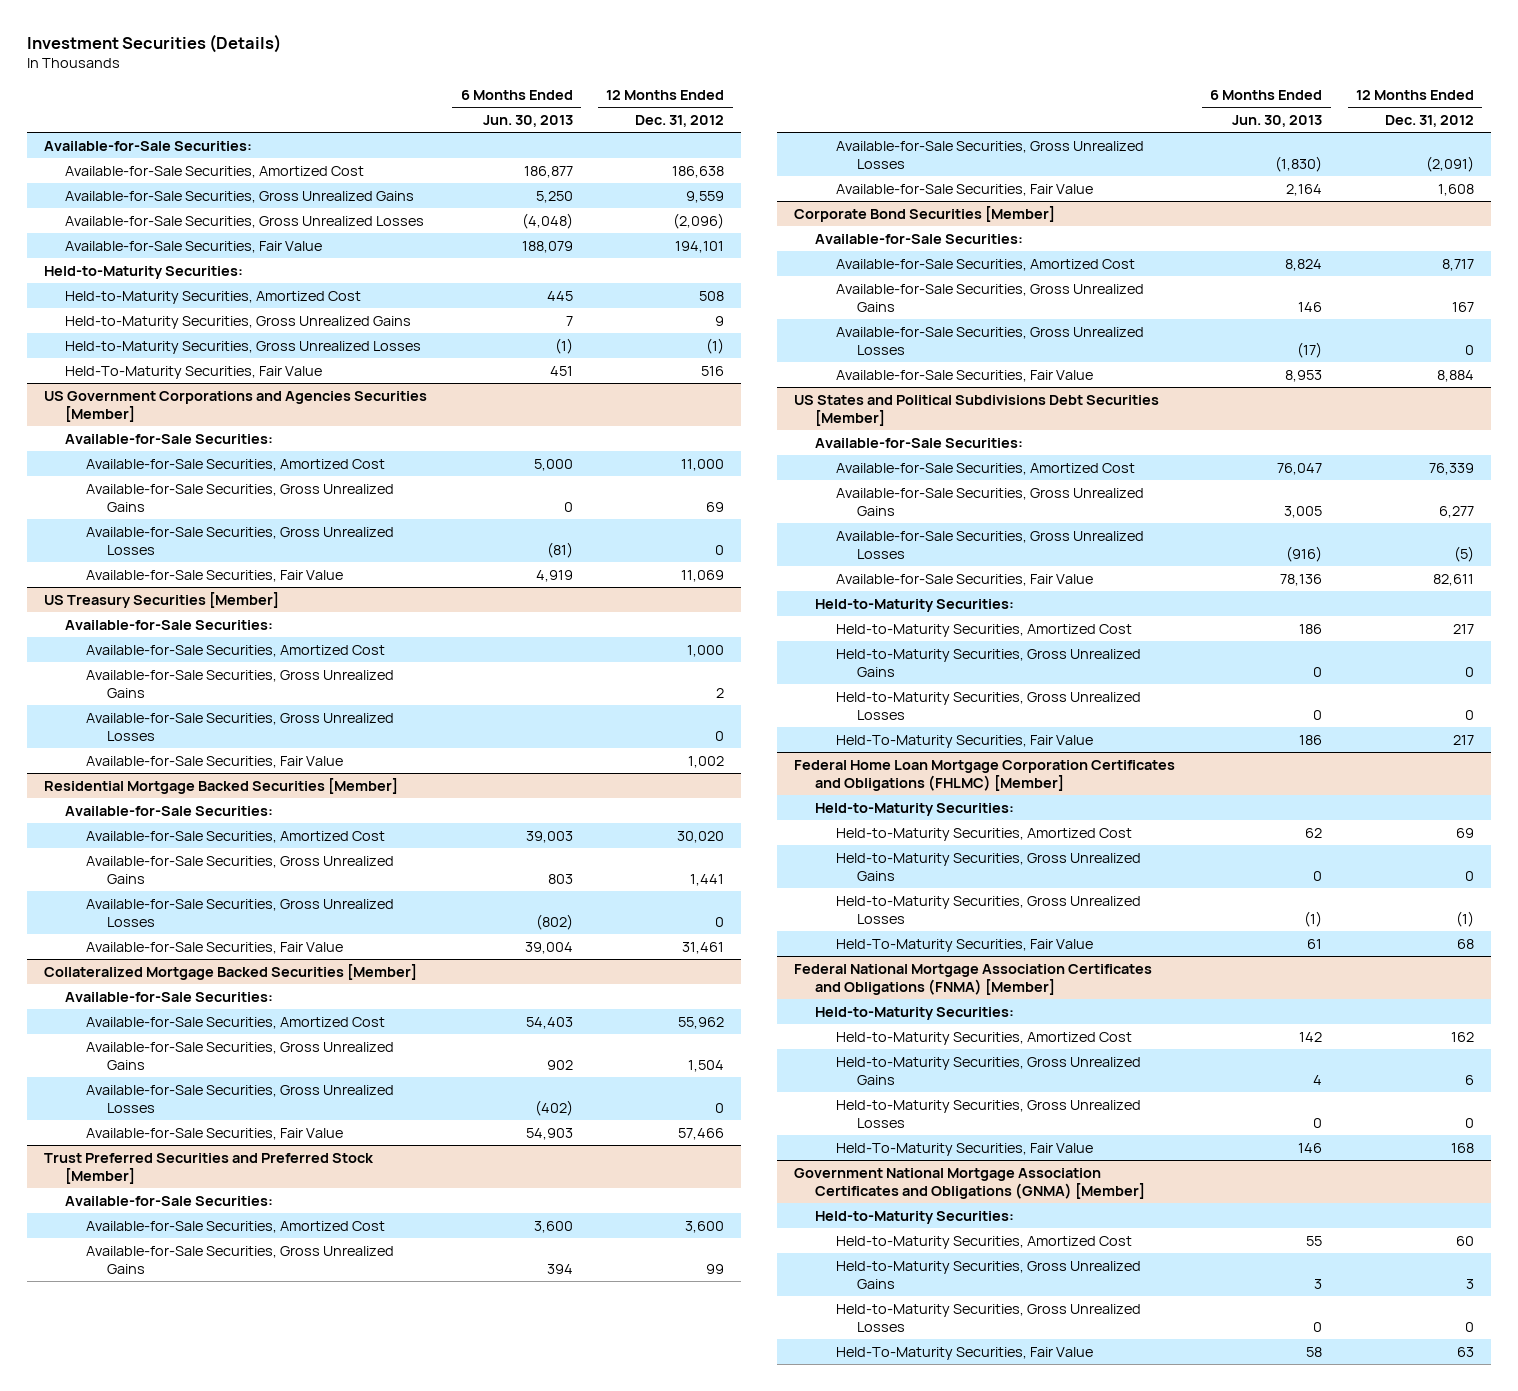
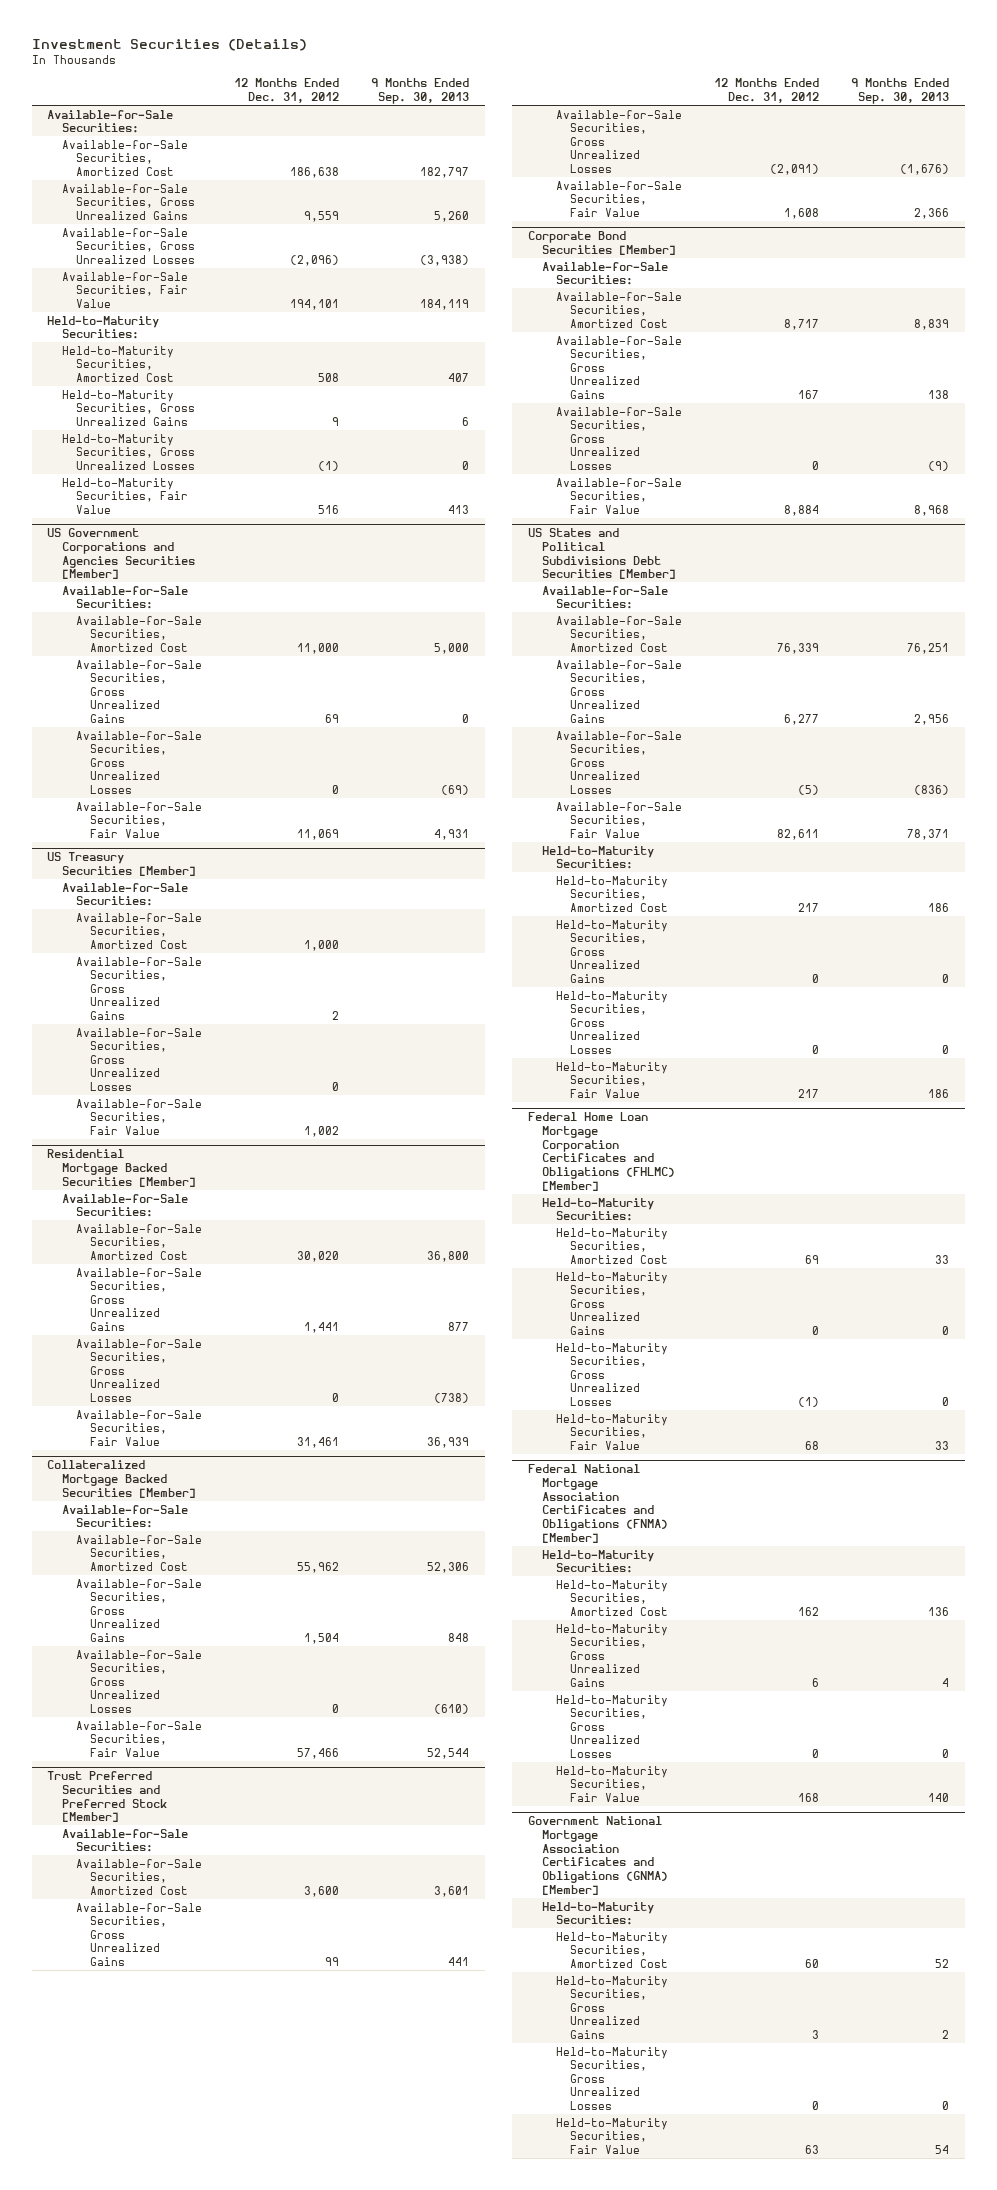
- | 6 Months Ended Jun. 30, 2013 | 12 Months Ended Dec. 31, 2012
+ | 12 Months Ended Dec. 31, 2012 | 9 Months Ended Sep. 30, 2013
- Held-To-Maturity Securities, Fair Value | 451 | 516
+ Held-to-Maturity Securities, Fair Value | 516 | 413
@ US States and Political Subdivisions Debt Securities [Member]
- Held-To-Maturity Securities, Fair Value | 186 | 217
+ Held-to-Maturity Securities, Fair Value | 217 | 186
@ Federal Home Loan Mortgage Corporation Certificates and Obligations (FHLMC) [Member]
- Held-To-Maturity Securities, Fair Value | 61 | 68
+ Held-to-Maturity Securities, Fair Value | 68 | 33
@ Federal National Mortgage Association Certificates and Obligations (FNMA) [Member]
- Held-To-Maturity Securities, Fair Value | 146 | 168
+ Held-to-Maturity Securities, Fair Value | 168 | 140
@ Government National Mortgage Association Certificates and Obligations (GNMA) [Member]
- Held-To-Maturity Securities, Fair Value | 58 | 63
+ Held-to-Maturity Securities, Fair Value | 63 | 54

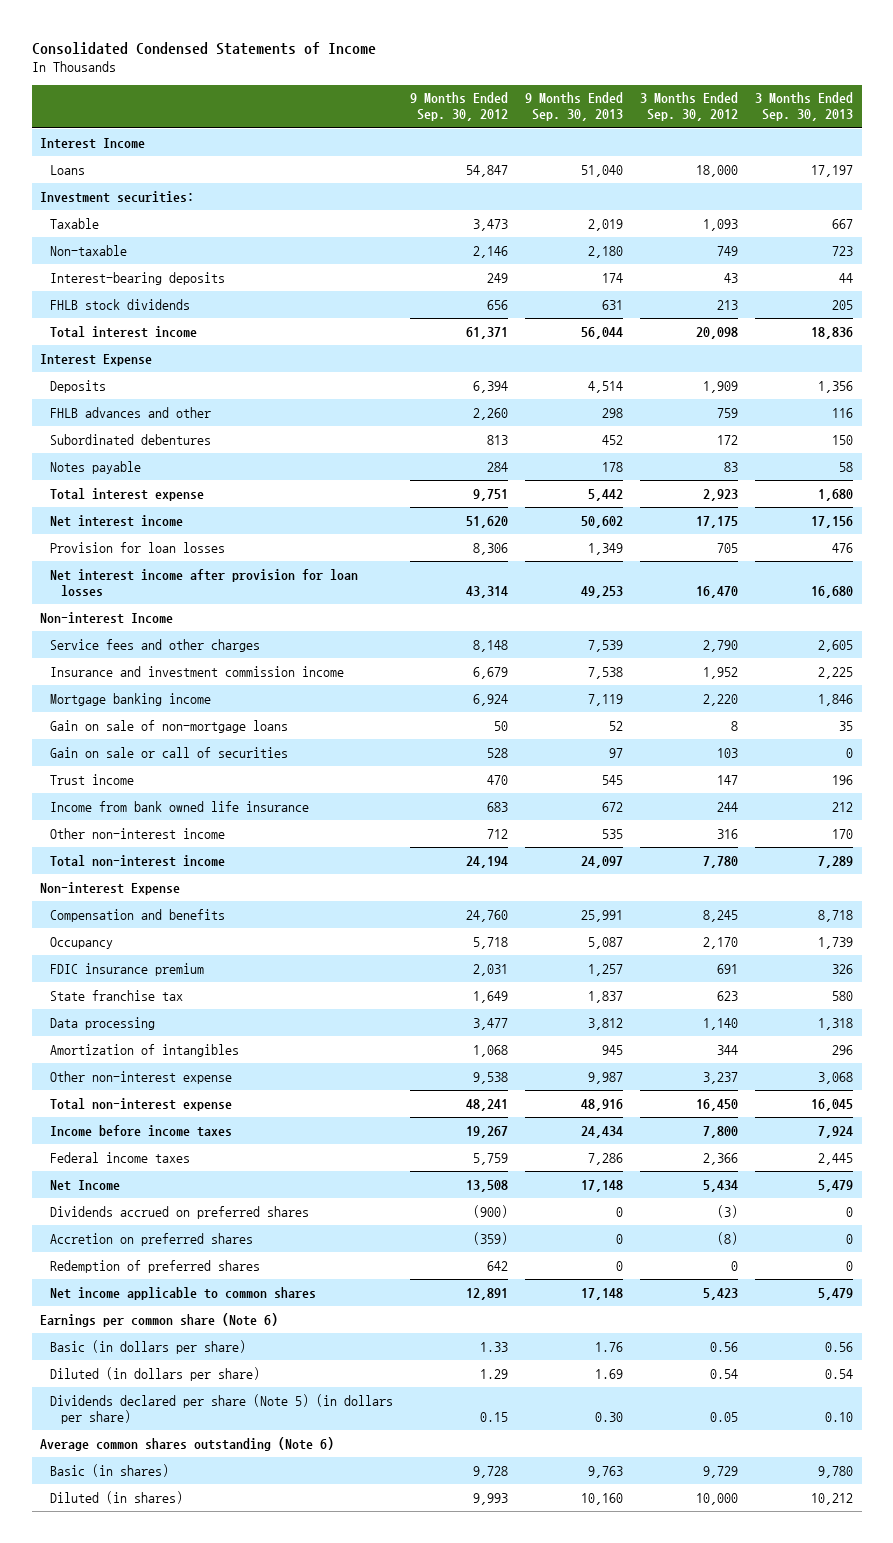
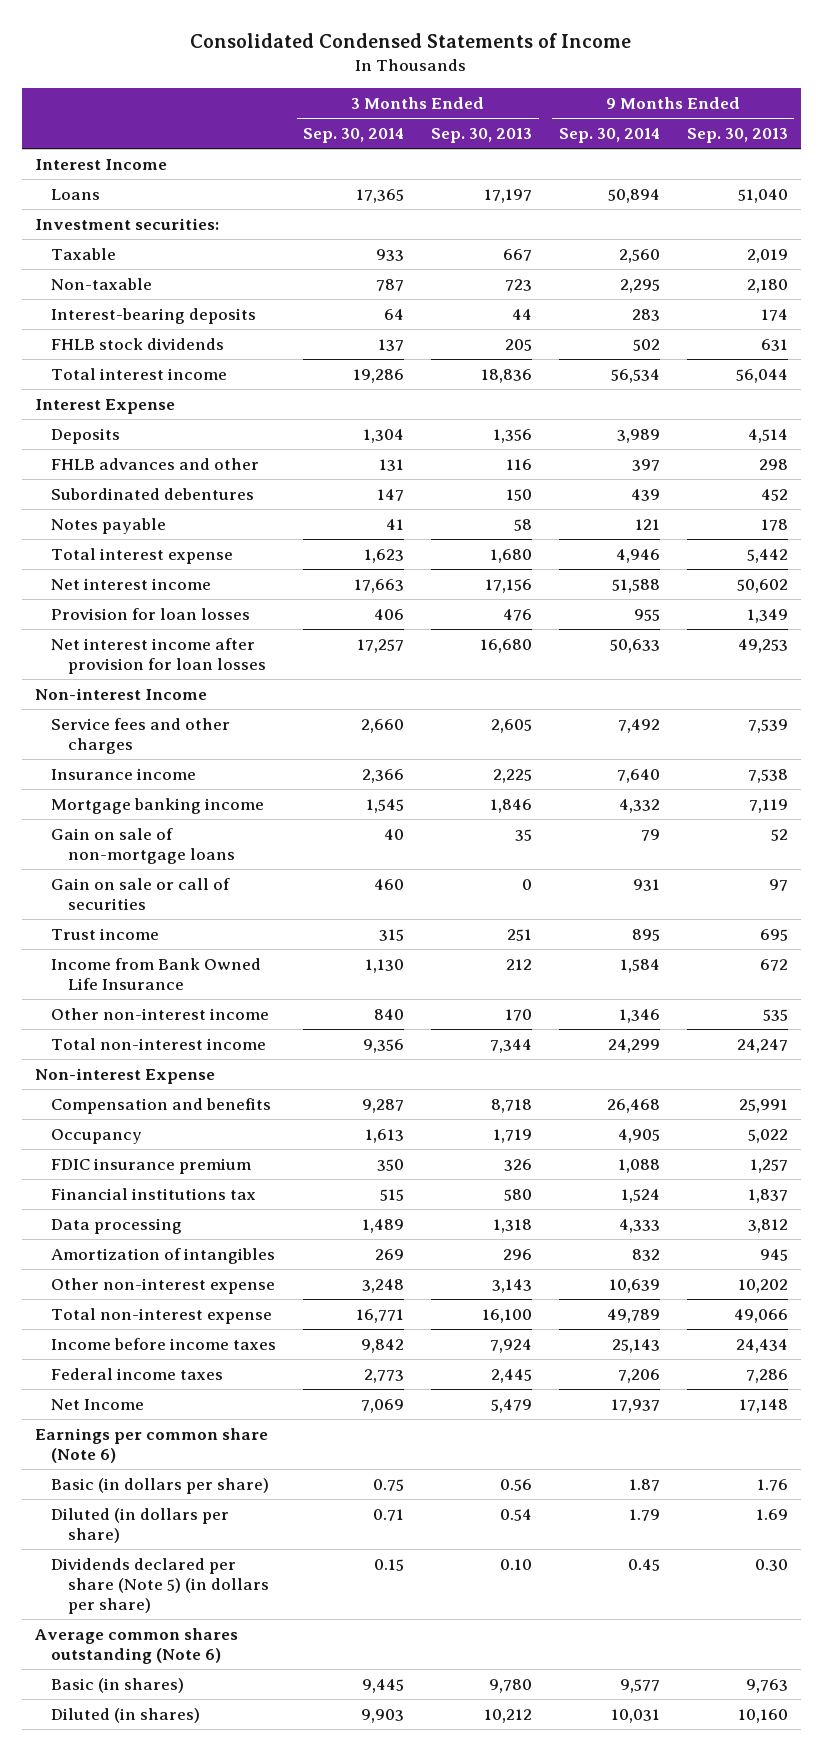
- | 9 Months Ended Sep. 30, 2012 | 9 Months Ended Sep. 30, 2013 | 3 Months Ended Sep. 30, 2012 | 3 Months Ended Sep. 30, 2013
+ | 3 Months Ended Sep. 30, 2014 | 3 Months Ended Sep. 30, 2013 | 9 Months Ended Sep. 30, 2014 | 9 Months Ended Sep. 30, 2013
- Insurance and investment commission income | 6,679 | 7,538 | 1,952 | 2,225
+ Insurance income | 2,366 | 2,225 | 7,640 | 7,538
- Trust income | 470 | 545 | 147 | 196
- Income from bank owned life insurance | 683 | 672 | 244 | 212
+ Trust income | 315 | 251 | 895 | 695
+ Income from Bank Owned Life Insurance | 1,130 | 212 | 1,584 | 672
- Total non-interest income | 24,194 | 24,097 | 7,780 | 7,289
+ Total non-interest income | 9,356 | 7,344 | 24,299 | 24,247
- Occupancy | 5,718 | 5,087 | 2,170 | 1,739
+ Occupancy | 1,613 | 1,719 | 4,905 | 5,022
- State franchise tax | 1,649 | 1,837 | 623 | 580
+ Financial institutions tax | 515 | 580 | 1,524 | 1,837
- Other non-interest expense | 9,538 | 9,987 | 3,237 | 3,068
- Total non-interest expense | 48,241 | 48,916 | 16,450 | 16,045
+ Other non-interest expense | 3,248 | 3,143 | 10,639 | 10,202
+ Total non-interest expense | 16,771 | 16,100 | 49,789 | 49,066
- Dividends accrued on preferred shares | (900) | 0 | (3) | 0
- Accretion on preferred shares | (359) | 0 | (8) | 0
- Redemption of preferred shares | 642 | 0 | 0 | 0
- Net income applicable to common shares | 12,891 | 17,148 | 5,423 | 5,479

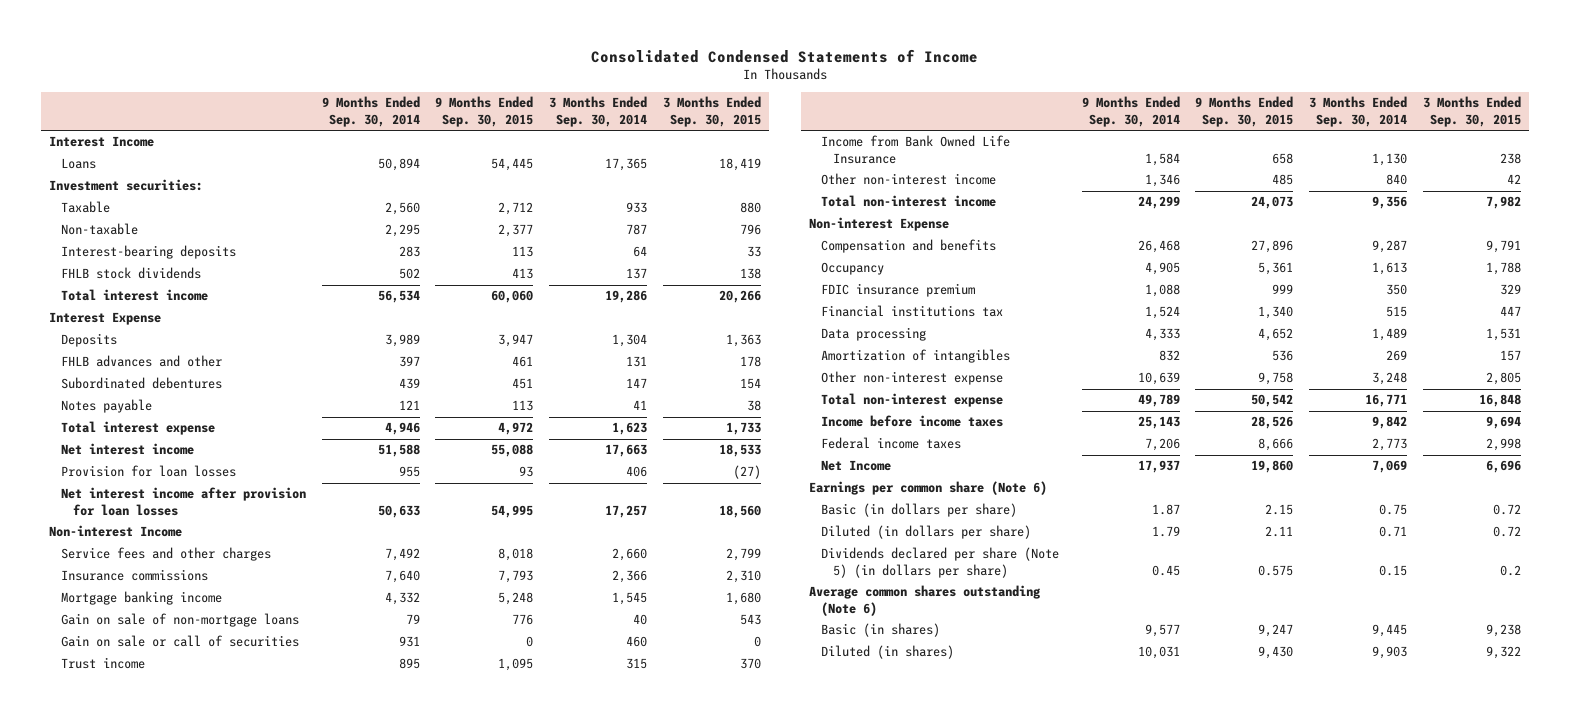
- | 3 Months Ended Sep. 30, 2014 | 3 Months Ended Sep. 30, 2013 | 9 Months Ended Sep. 30, 2014 | 9 Months Ended Sep. 30, 2013
+ | 9 Months Ended Sep. 30, 2014 | 9 Months Ended Sep. 30, 2015 | 3 Months Ended Sep. 30, 2014 | 3 Months Ended Sep. 30, 2015
- Insurance income | 2,366 | 2,225 | 7,640 | 7,538
+ Insurance commissions | 7,640 | 7,793 | 2,366 | 2,310

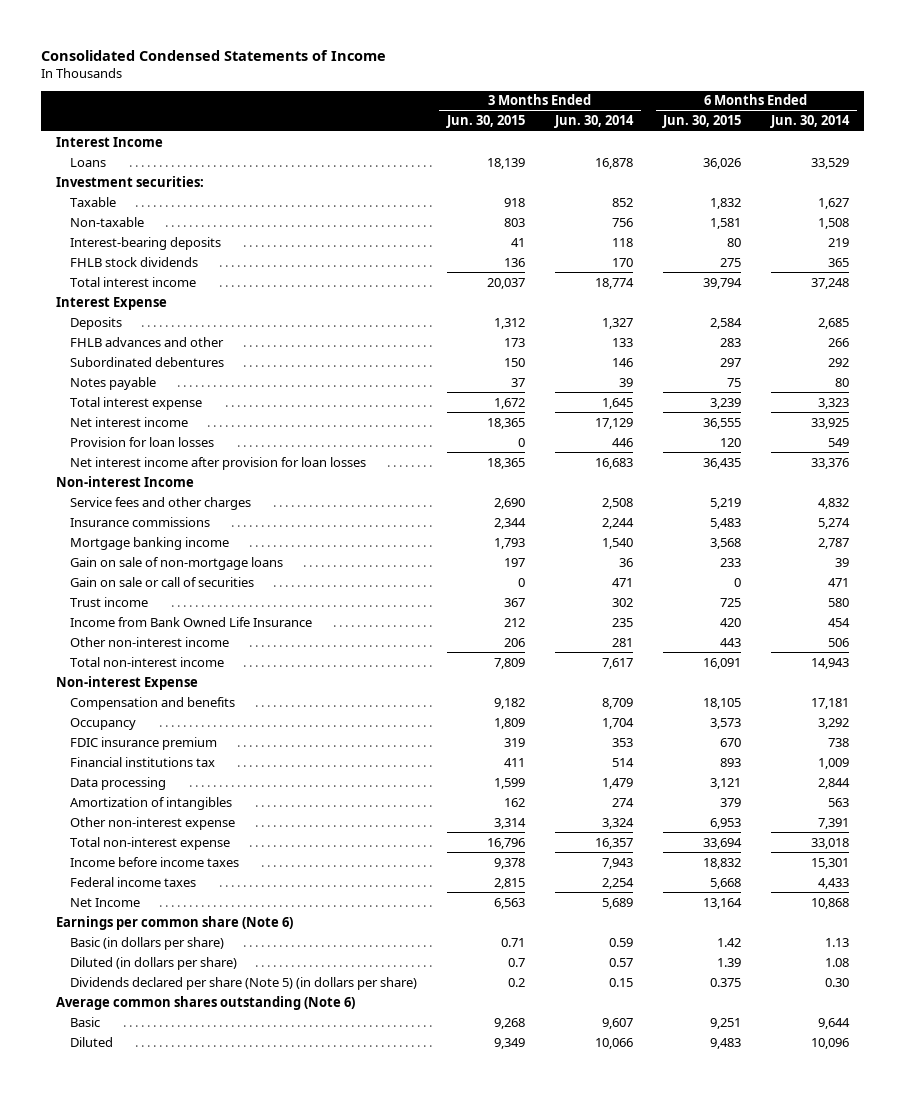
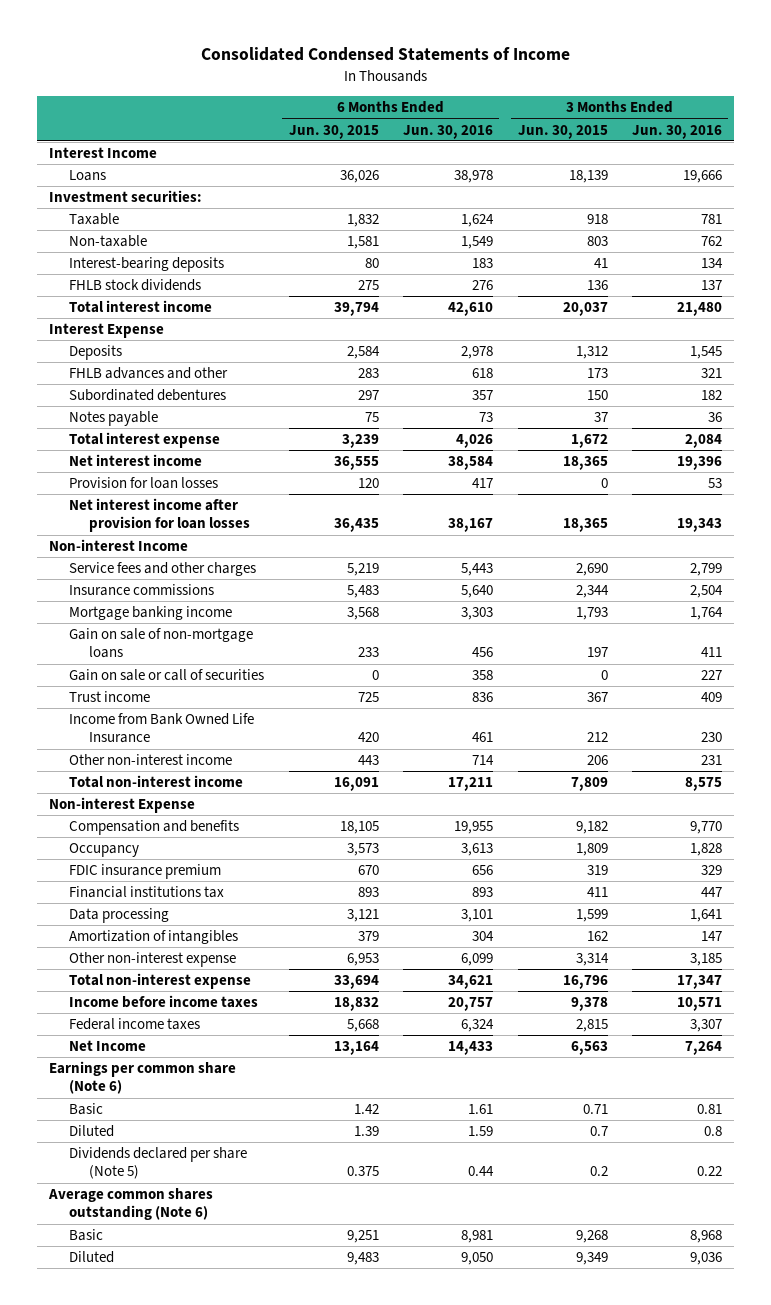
- | 3 Months Ended Jun. 30, 2015 | 3 Months Ended Jun. 30, 2014 | 6 Months Ended Jun. 30, 2015 | 6 Months Ended Jun. 30, 2014
+ | 6 Months Ended Jun. 30, 2015 | 6 Months Ended Jun. 30, 2016 | 3 Months Ended Jun. 30, 2015 | 3 Months Ended Jun. 30, 2016
- Basic (in dollars per share) | 0.71 | 0.59 | 1.42 | 1.13
- Diluted (in dollars per share) | 0.7 | 0.57 | 1.39 | 1.08
- Dividends declared per share (Note 5) (in dollars per share) | 0.2 | 0.15 | 0.375 | 0.30
+ Basic | 1.42 | 1.61 | 0.71 | 0.81
+ Diluted | 1.39 | 1.59 | 0.7 | 0.8
+ Dividends declared per share (Note 5) | 0.375 | 0.44 | 0.2 | 0.22

